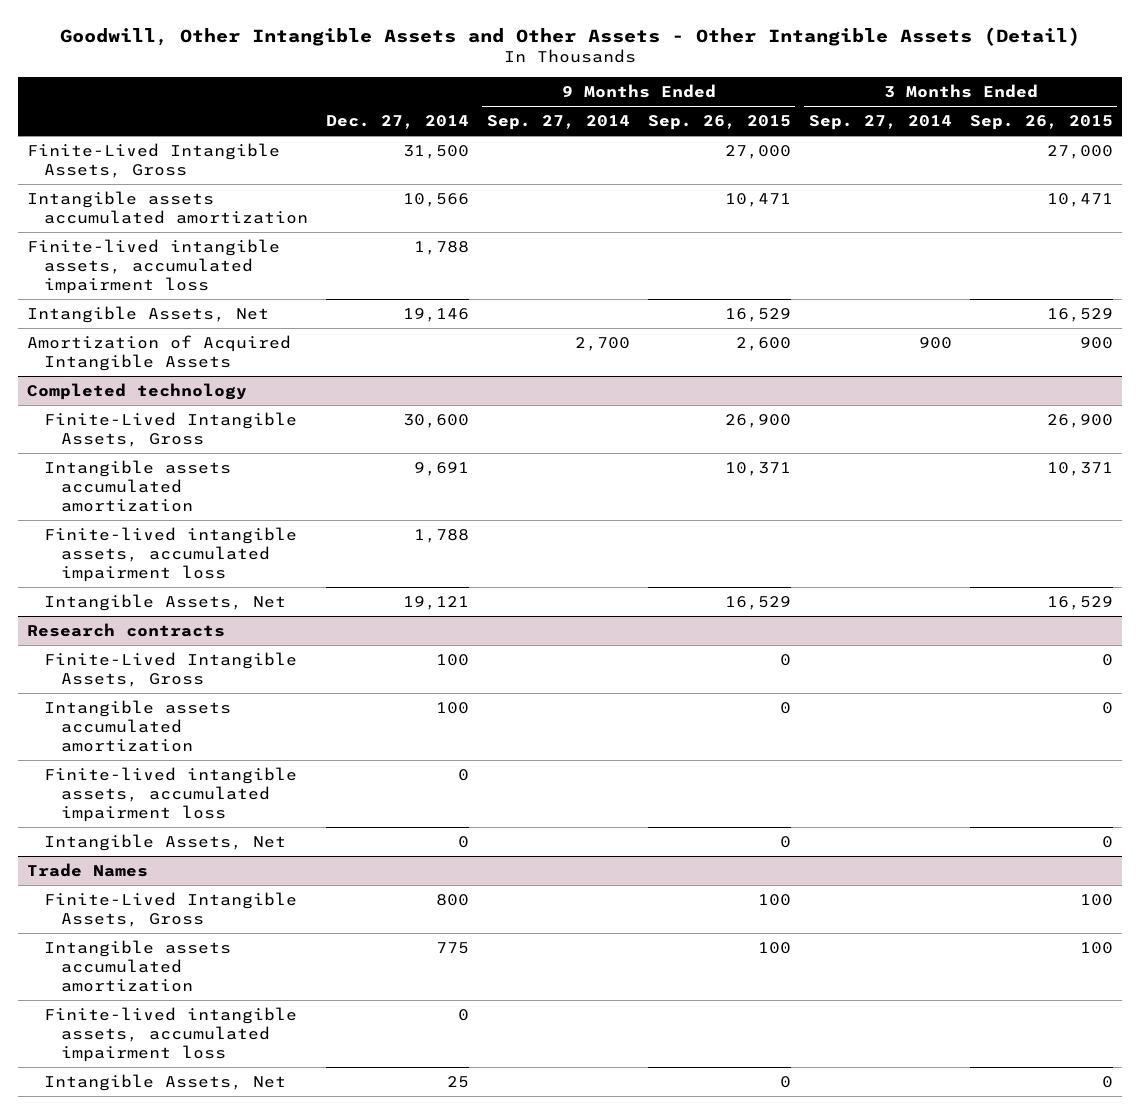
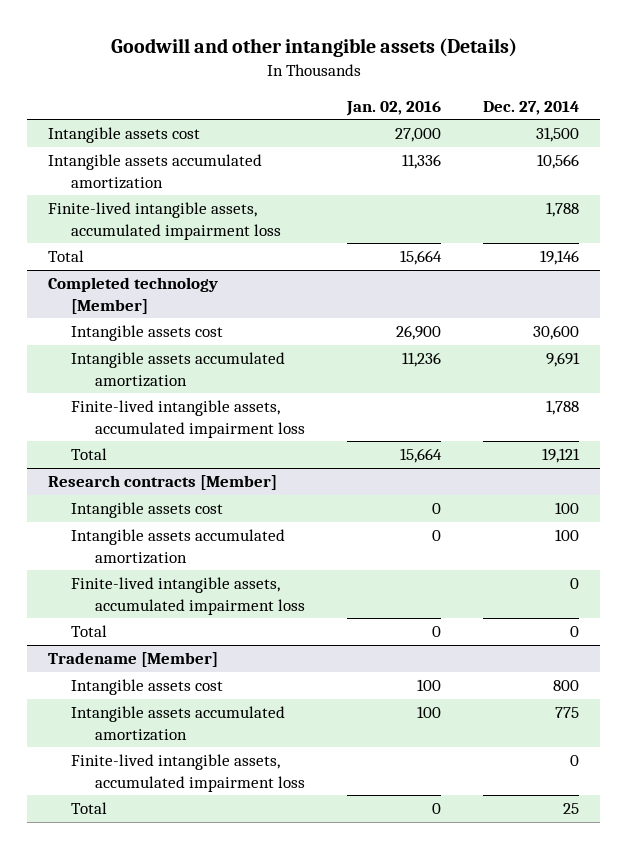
- Goodwill, Other Intangible Assets and Other Assets - Other Intangible Assets (Detail)
+ Goodwill and other intangible assets (Details)
- | Dec. 27, 2014 | 9 Months Ended Sep. 27, 2014 | 9 Months Ended Sep. 26, 2015 | 3 Months Ended Sep. 27, 2014 | 3 Months Ended Sep. 26, 2015
+ | Jan. 02, 2016 | Dec. 27, 2014
- Finite-Lived Intangible Assets, Gross | 31,500 | | 27,000 | | 27,000
+ Intangible assets cost | 27,000 | 31,500
- Intangible Assets, Net | 19,146 | | 16,529 | | 16,529
- Amortization of Acquired Intangible Assets | | 2,700 | 2,600 | 900 | 900
- Completed technology
- Finite-Lived Intangible Assets, Gross | 30,600 | | 26,900 | | 26,900
+ Total | 15,664 | 19,146
+ Completed technology [Member]
+ Intangible assets cost | 26,900 | 30,600
- Intangible Assets, Net | 19,121 | | 16,529 | | 16,529
- Research contracts
- Finite-Lived Intangible Assets, Gross | 100 | | 0 | | 0
+ Total | 15,664 | 19,121
+ Research contracts [Member]
+ Intangible assets cost | 0 | 100
- Intangible Assets, Net | 0 | | 0 | | 0
- Trade Names
- Finite-Lived Intangible Assets, Gross | 800 | | 100 | | 100
+ Total | 0 | 0
+ Tradename [Member]
+ Intangible assets cost | 100 | 800
- Intangible Assets, Net | 25 | | 0 | | 0
+ Total | 0 | 25

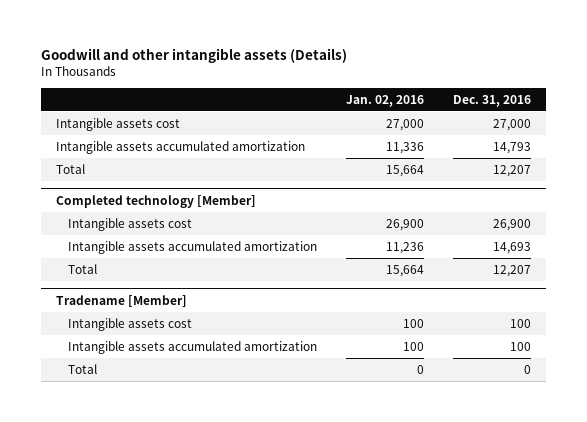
- | Jan. 02, 2016 | Dec. 27, 2014
+ | Jan. 02, 2016 | Dec. 31, 2016
- Finite-lived intangible assets, accumulated impairment loss | | 1,788
@ Completed technology [Member]
- Finite-lived intangible assets, accumulated impairment loss | | 1,788
- Research contracts [Member]
- Intangible assets cost | 0 | 100
- Intangible assets accumulated amortization | 0 | 100
- Finite-lived intangible assets, accumulated impairment loss | | 0
- Total | 0 | 0
@ Tradename [Member]
- Finite-lived intangible assets, accumulated impairment loss | | 0

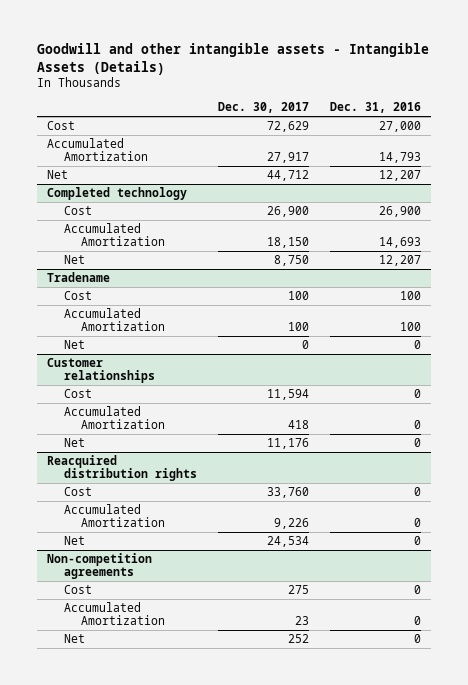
- Goodwill and other intangible assets (Details)
+ Goodwill and other intangible assets - Intangible Assets (Details)
- | Jan. 02, 2016 | Dec. 31, 2016
+ | Dec. 30, 2017 | Dec. 31, 2016
- Intangible assets cost | 27,000 | 27,000
- Intangible assets accumulated amortization | 11,336 | 14,793
- Total | 15,664 | 12,207
- Completed technology [Member]
- Intangible assets cost | 26,900 | 26,900
- Intangible assets accumulated amortization | 11,236 | 14,693
- Total | 15,664 | 12,207
- Tradename [Member]
- Intangible assets cost | 100 | 100
- Intangible assets accumulated amortization | 100 | 100
- Total | 0 | 0
+ Cost | 72,629 | 27,000
+ Accumulated Amortization | 27,917 | 14,793
+ Net | 44,712 | 12,207
+ Completed technology
+ Cost | 26,900 | 26,900
+ Accumulated Amortization | 18,150 | 14,693
+ Net | 8,750 | 12,207
+ Tradename
+ Cost | 100 | 100
+ Accumulated Amortization | 100 | 100
+ Net | 0 | 0
+ Customer relationships
+ Cost | 11,594 | 0
+ Accumulated Amortization | 418 | 0
+ Net | 11,176 | 0
+ Reacquired distribution rights
+ Cost | 33,760 | 0
+ Accumulated Amortization | 9,226 | 0
+ Net | 24,534 | 0
+ Non-competition agreements
+ Cost | 275 | 0
+ Accumulated Amortization | 23 | 0
+ Net | 252 | 0

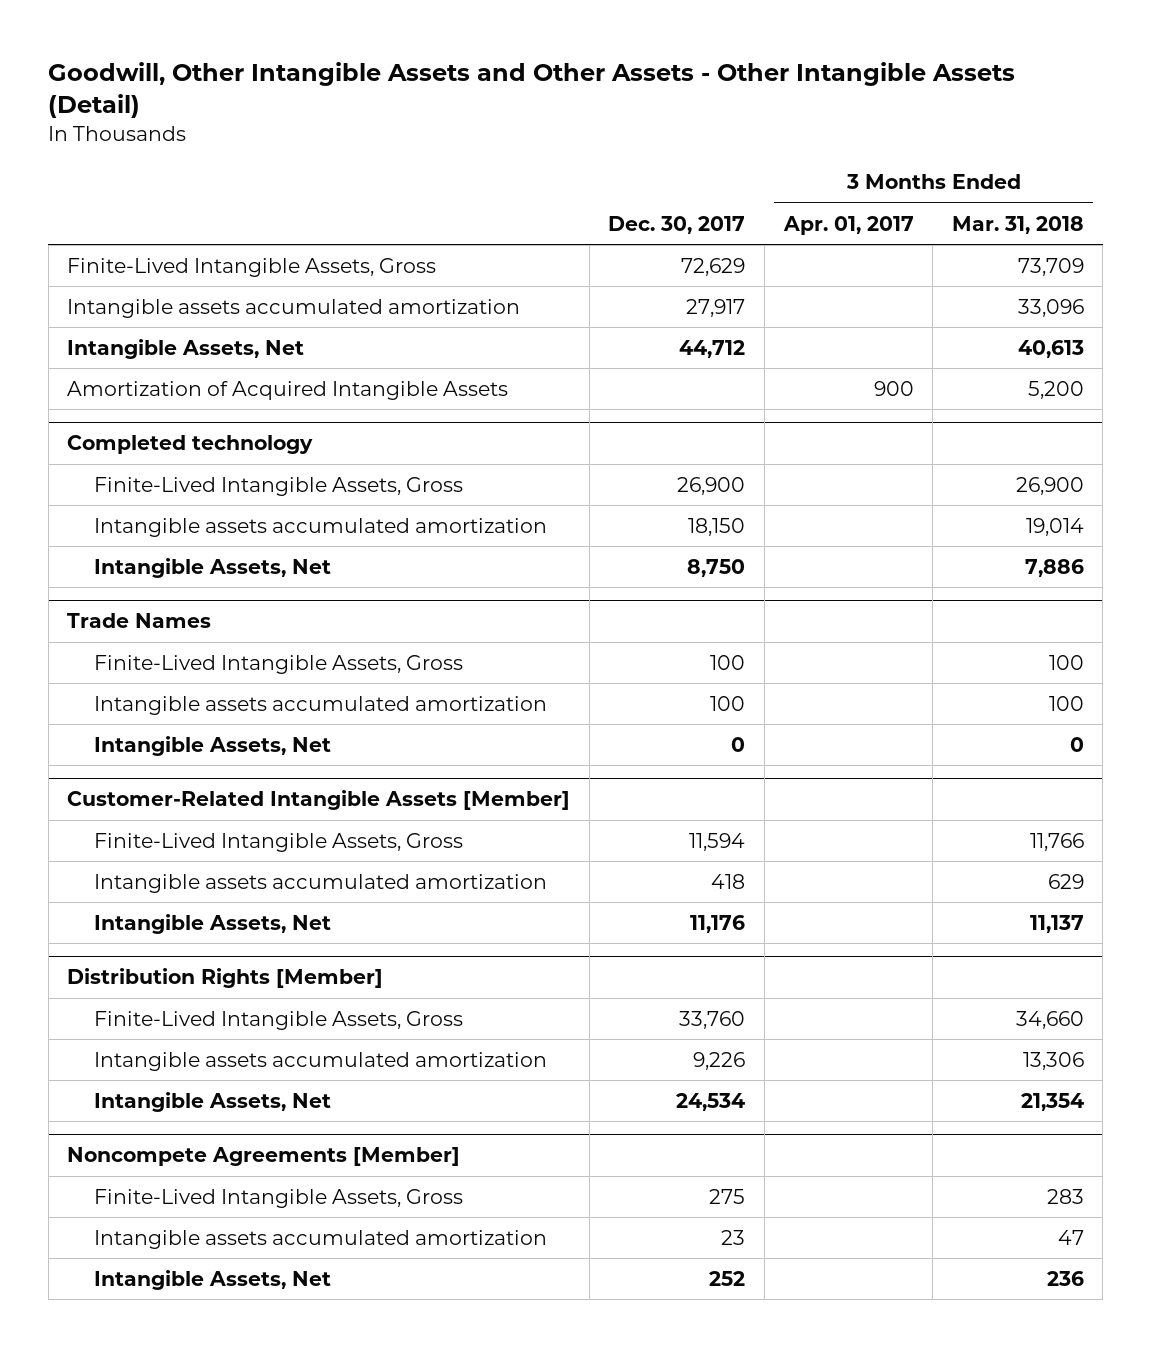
- Goodwill and other intangible assets - Intangible Assets (Details)
+ Goodwill, Other Intangible Assets and Other Assets - Other Intangible Assets (Detail)
- | Dec. 30, 2017 | Dec. 31, 2016
+ | Dec. 30, 2017 | 3 Months Ended Apr. 01, 2017 | 3 Months Ended Mar. 31, 2018
- Cost | 72,629 | 27,000
- Accumulated Amortization | 27,917 | 14,793
- Net | 44,712 | 12,207
+ Finite-Lived Intangible Assets, Gross | 72,629 | | 73,709
+ Intangible assets accumulated amortization | 27,917 | | 33,096
+ Intangible Assets, Net | 44,712 | | 40,613
+ Amortization of Acquired Intangible Assets | | 900 | 5,200
@ Completed technology
- Cost | 26,900 | 26,900
- Accumulated Amortization | 18,150 | 14,693
- Net | 8,750 | 12,207
- Tradename
- Cost | 100 | 100
- Accumulated Amortization | 100 | 100
- Net | 0 | 0
- Customer relationships
- Cost | 11,594 | 0
- Accumulated Amortization | 418 | 0
- Net | 11,176 | 0
- Reacquired distribution rights
- Cost | 33,760 | 0
- Accumulated Amortization | 9,226 | 0
- Net | 24,534 | 0
- Non-competition agreements
- Cost | 275 | 0
- Accumulated Amortization | 23 | 0
- Net | 252 | 0
@ Completed technology
+ Finite-Lived Intangible Assets, Gross | 26,900 | | 26,900
+ Intangible assets accumulated amortization | 18,150 | | 19,014
+ Intangible Assets, Net | 8,750 | | 7,886
+ Trade Names
+ Finite-Lived Intangible Assets, Gross | 100 | | 100
+ Intangible assets accumulated amortization | 100 | | 100
+ Intangible Assets, Net | 0 | | 0
+ Customer-Related Intangible Assets [Member]
+ Finite-Lived Intangible Assets, Gross | 11,594 | | 11,766
+ Intangible assets accumulated amortization | 418 | | 629
+ Intangible Assets, Net | 11,176 | | 11,137
+ Distribution Rights [Member]
+ Finite-Lived Intangible Assets, Gross | 33,760 | | 34,660
+ Intangible assets accumulated amortization | 9,226 | | 13,306
+ Intangible Assets, Net | 24,534 | | 21,354
+ Noncompete Agreements [Member]
+ Finite-Lived Intangible Assets, Gross | 275 | | 283
+ Intangible assets accumulated amortization | 23 | | 47
+ Intangible Assets, Net | 252 | | 236

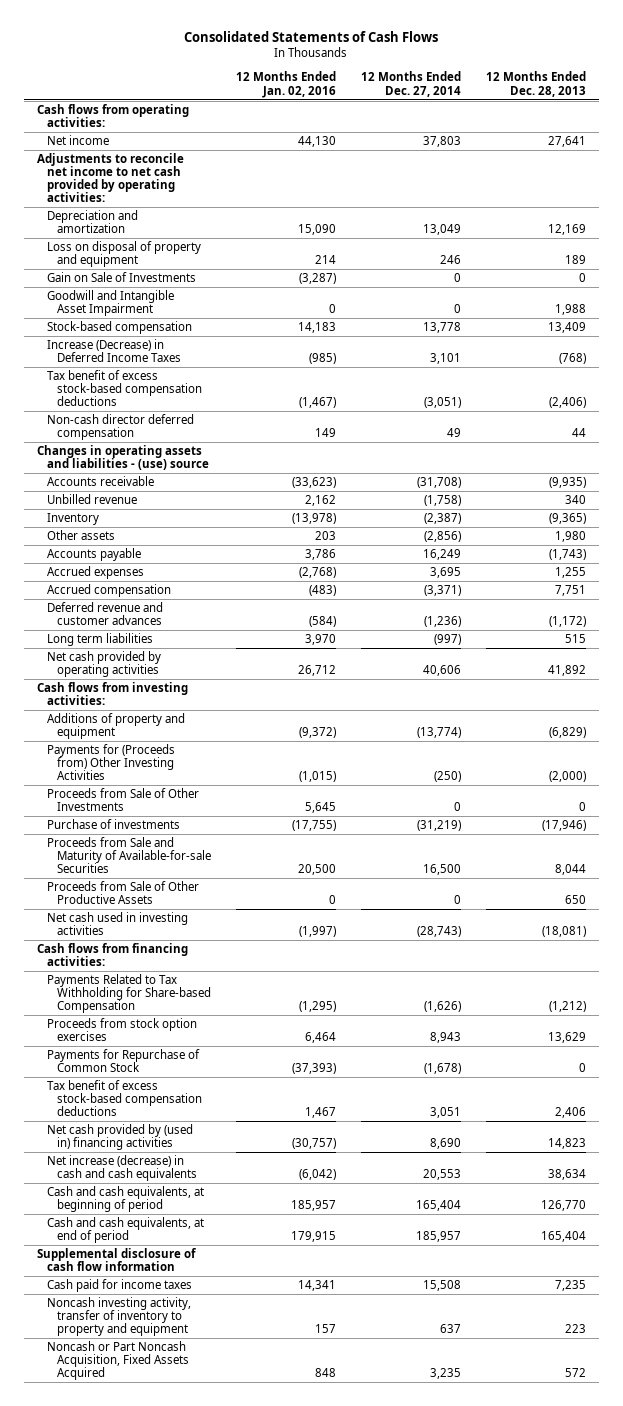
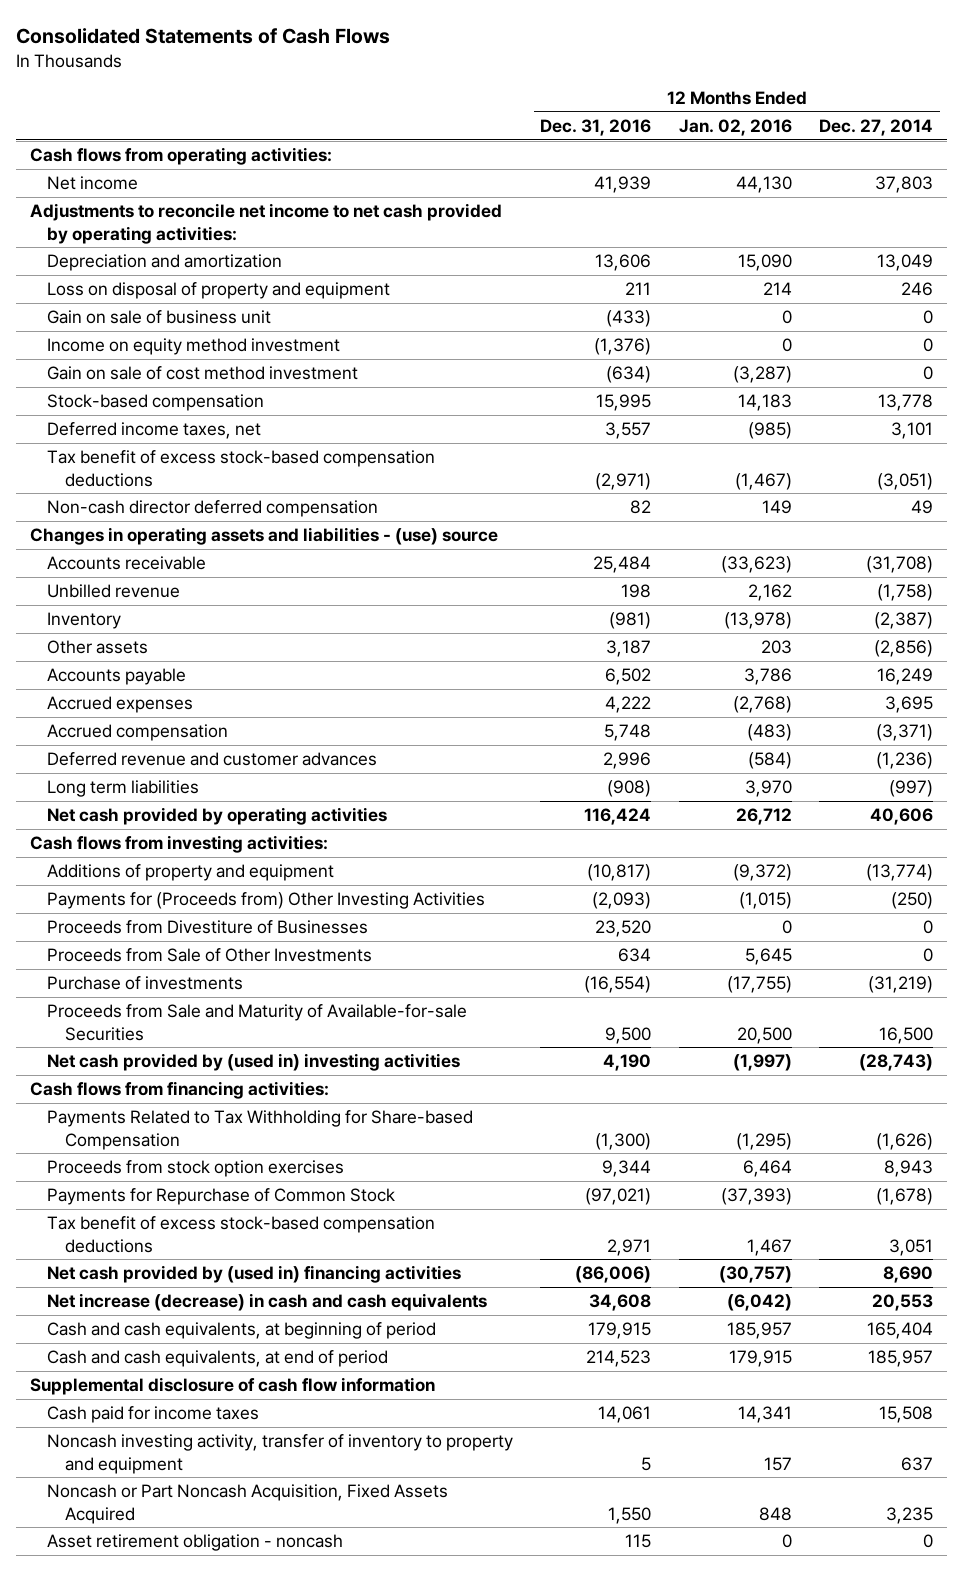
- | 12 Months Ended Jan. 02, 2016 | 12 Months Ended Dec. 27, 2014 | 12 Months Ended Dec. 28, 2013
+ | 12 Months Ended Dec. 31, 2016 | 12 Months Ended Jan. 02, 2016 | 12 Months Ended Dec. 27, 2014
- Gain on Sale of Investments | (3,287) | 0 | 0
- Goodwill and Intangible Asset Impairment | 0 | 0 | 1,988
+ Gain on sale of business unit | (433) | 0 | 0
+ Income on equity method investment | (1,376) | 0 | 0
+ Gain on sale of cost method investment | (634) | (3,287) | 0
- Increase (Decrease) in Deferred Income Taxes | (985) | 3,101 | (768)
+ Deferred income taxes, net | 3,557 | (985) | 3,101
+ Proceeds from Divestiture of Businesses | 23,520 | 0 | 0
- Proceeds from Sale of Other Productive Assets | 0 | 0 | 650
- Net cash used in investing activities | (1,997) | (28,743) | (18,081)
+ Net cash provided by (used in) investing activities | 4,190 | (1,997) | (28,743)
+ Asset retirement obligation - noncash | 115 | 0 | 0

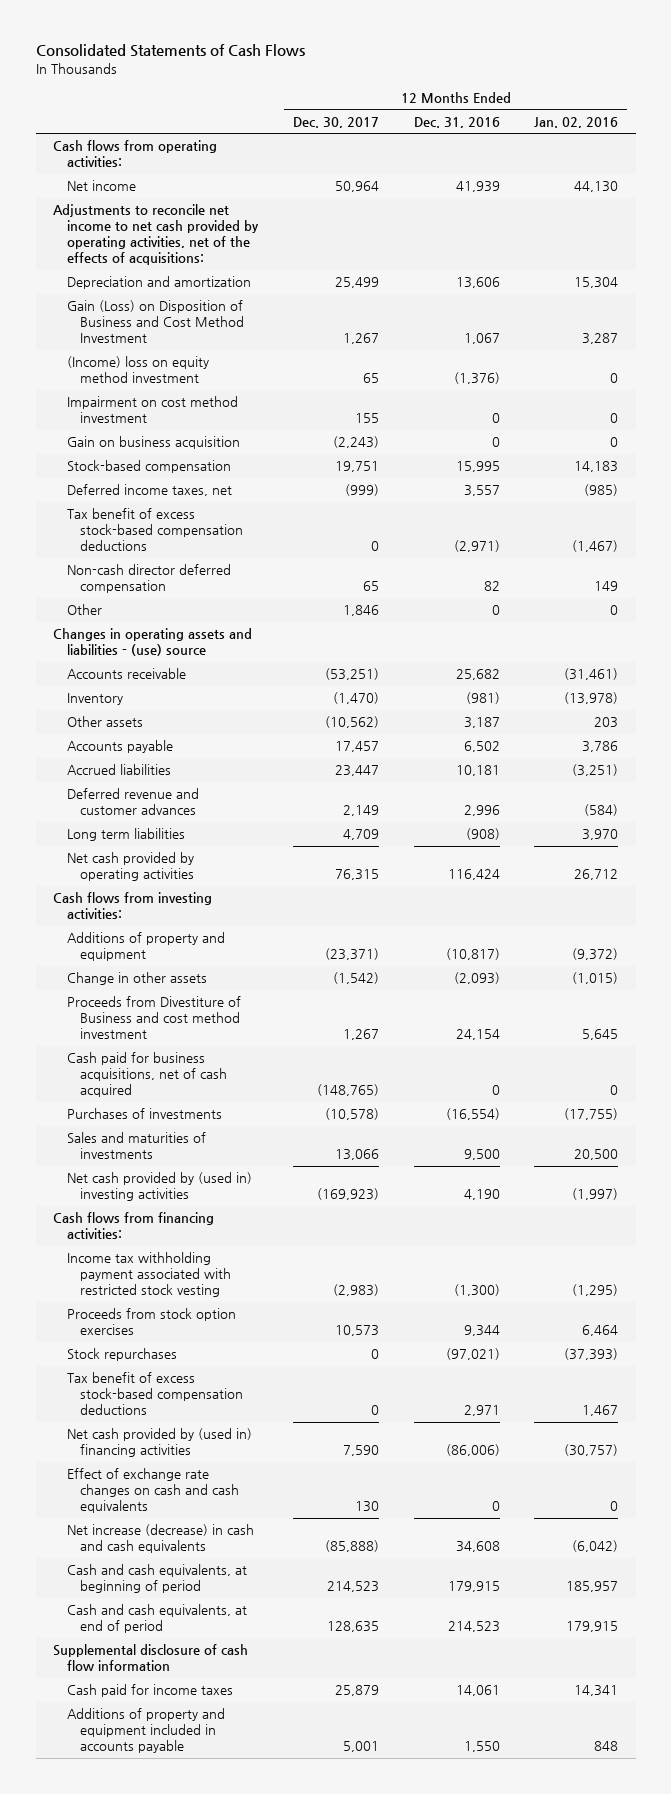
- | 12 Months Ended Dec. 31, 2016 | 12 Months Ended Jan. 02, 2016 | 12 Months Ended Dec. 27, 2014
+ | 12 Months Ended Dec. 30, 2017 | 12 Months Ended Dec. 31, 2016 | 12 Months Ended Jan. 02, 2016
- Adjustments to reconcile net income to net cash provided by operating activities:
- Depreciation and amortization | 13,606 | 15,090 | 13,049
- Loss on disposal of property and equipment | 211 | 214 | 246
- Gain on sale of business unit | (433) | 0 | 0
- Income on equity method investment | (1,376) | 0 | 0
- Gain on sale of cost method investment | (634) | (3,287) | 0
+ Adjustments to reconcile net income to net cash provided by operating activities, net of the effects of acquisitions:
+ Depreciation and amortization | 25,499 | 13,606 | 15,304
+ Gain (Loss) on Disposition of Business and Cost Method Investment | 1,267 | 1,067 | 3,287
+ (Income) loss on equity method investment | 65 | (1,376) | 0
+ Impairment on cost method investment | 155 | 0 | 0
+ Gain on business acquisition | (2,243) | 0 | 0
+ Other | 1,846 | 0 | 0
- Accounts receivable | 25,484 | (33,623) | (31,708)
- Unbilled revenue | 198 | 2,162 | (1,758)
+ Accounts receivable | (53,251) | 25,682 | (31,461)
- Accrued expenses | 4,222 | (2,768) | 3,695
- Accrued compensation | 5,748 | (483) | (3,371)
+ Accrued liabilities | 23,447 | 10,181 | (3,251)
- Payments for (Proceeds from) Other Investing Activities | (2,093) | (1,015) | (250)
- Proceeds from Divestiture of Businesses | 23,520 | 0 | 0
- Proceeds from Sale of Other Investments | 634 | 5,645 | 0
- Purchase of investments | (16,554) | (17,755) | (31,219)
- Proceeds from Sale and Maturity of Available-for-sale Securities | 9,500 | 20,500 | 16,500
+ Change in other assets | (1,542) | (2,093) | (1,015)
+ Proceeds from Divestiture of Business and cost method investment | 1,267 | 24,154 | 5,645
+ Cash paid for business acquisitions, net of cash acquired | (148,765) | 0 | 0
+ Purchases of investments | (10,578) | (16,554) | (17,755)
+ Sales and maturities of investments | 13,066 | 9,500 | 20,500
- Payments Related to Tax Withholding for Share-based Compensation | (1,300) | (1,295) | (1,626)
+ Income tax withholding payment associated with restricted stock vesting | (2,983) | (1,300) | (1,295)
- Payments for Repurchase of Common Stock | (97,021) | (37,393) | (1,678)
+ Stock repurchases | 0 | (97,021) | (37,393)
+ Effect of exchange rate changes on cash and cash equivalents | 130 | 0 | 0
- Noncash investing activity, transfer of inventory to property and equipment | 5 | 157 | 637
- Noncash or Part Noncash Acquisition, Fixed Assets Acquired | 1,550 | 848 | 3,235
- Asset retirement obligation - noncash | 115 | 0 | 0
+ Additions of property and equipment included in accounts payable | 5,001 | 1,550 | 848

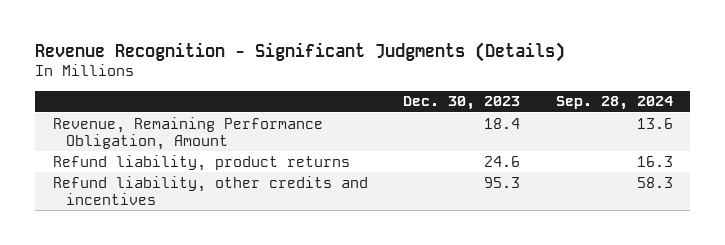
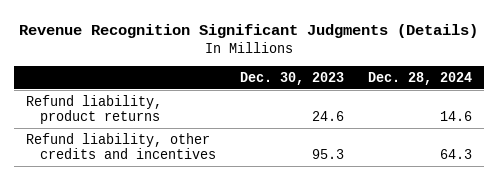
- Revenue Recognition - Significant Judgments (Details)
+ Revenue Recognition Significant Judgments (Details)
- | Dec. 30, 2023 | Sep. 28, 2024
+ | Dec. 30, 2023 | Dec. 28, 2024
- Revenue, Remaining Performance Obligation, Amount | 18.4 | 13.6

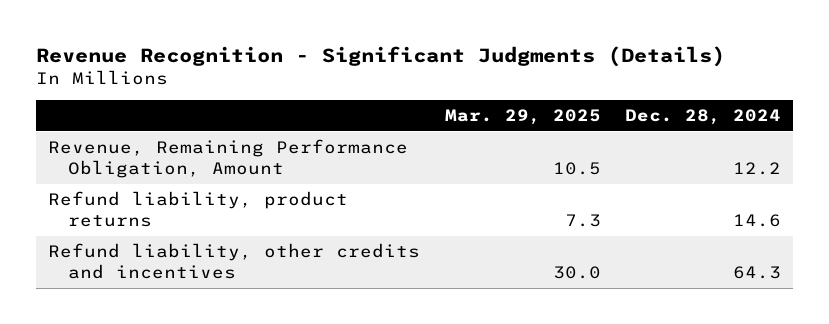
- Revenue Recognition Significant Judgments (Details)
+ Revenue Recognition - Significant Judgments (Details)
- | Dec. 30, 2023 | Dec. 28, 2024
+ | Mar. 29, 2025 | Dec. 28, 2024
+ Revenue, Remaining Performance Obligation, Amount | 10.5 | 12.2

